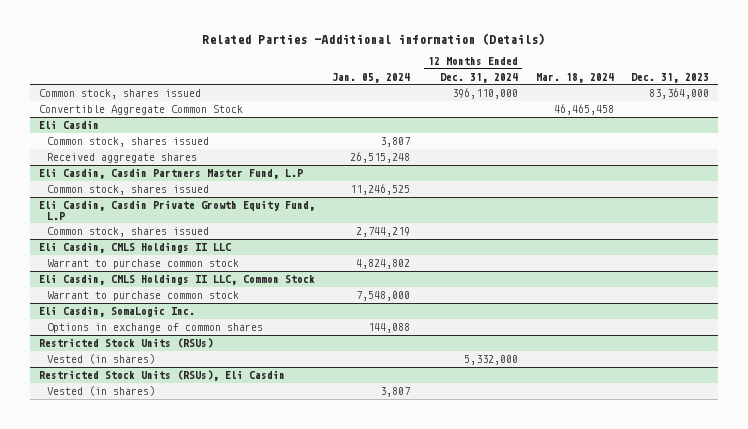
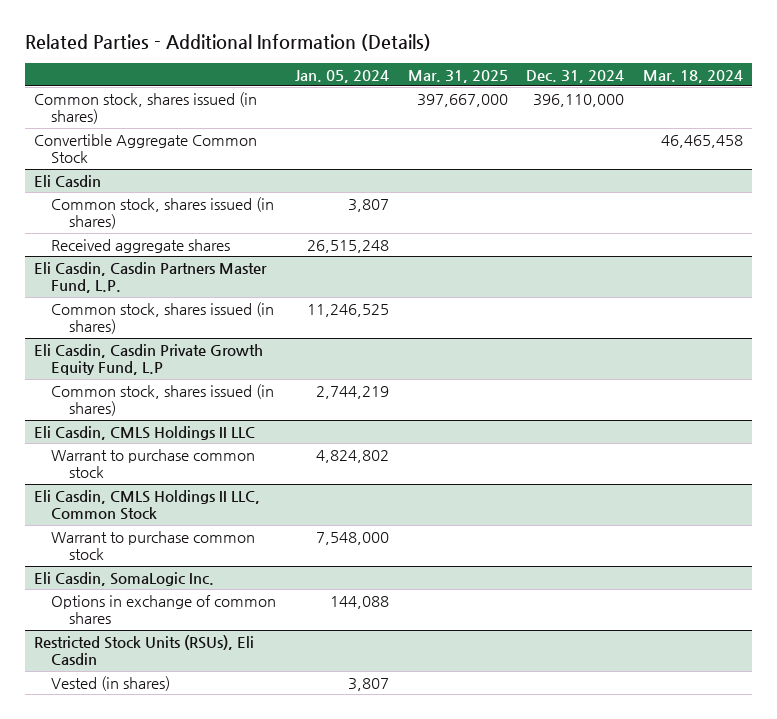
- Related Parties -Additional information (Details)
+ Related Parties - Additional Information (Details)
- | Jan. 05, 2024 | 12 Months Ended Dec. 31, 2024 | Mar. 18, 2024 | Dec. 31, 2023
+ | Jan. 05, 2024 | Mar. 31, 2025 | Dec. 31, 2024 | Mar. 18, 2024
- Common stock, shares issued | | 396,110,000 | | 83,364,000
+ Common stock, shares issued (in shares) | | 397,667,000 | 396,110,000 |
@ Eli Casdin
- Common stock, shares issued | 3,807 | | |
+ Common stock, shares issued (in shares) | 3,807 | | |
- Eli Casdin, Casdin Partners Master Fund, L.P
- Common stock, shares issued | 11,246,525 | | |
+ Eli Casdin, Casdin Partners Master Fund, L.P.
+ Common stock, shares issued (in shares) | 11,246,525 | | |
@ Eli Casdin, Casdin Private Growth Equity Fund, L.P
- Common stock, shares issued | 2,744,219 | | |
+ Common stock, shares issued (in shares) | 2,744,219 | | |
- Restricted Stock Units (RSUs)
- Vested (in shares) | | 5,332,000 | |

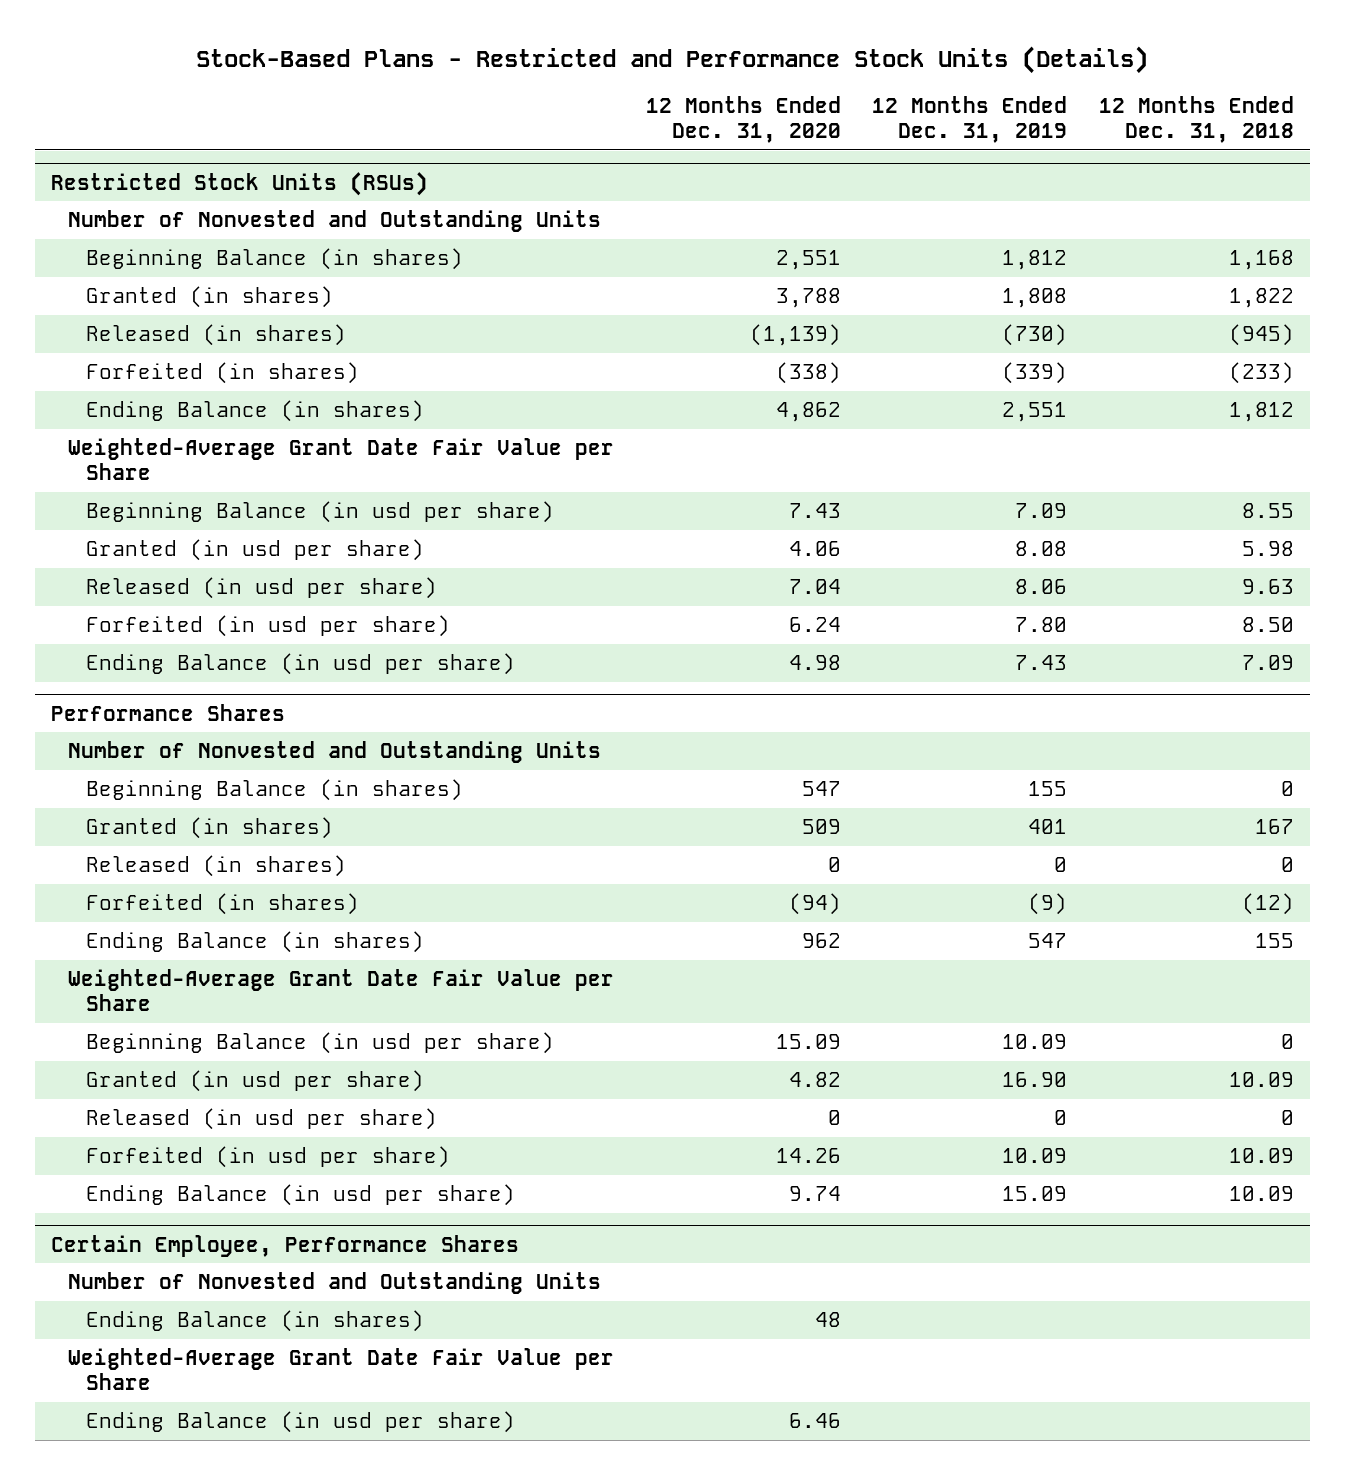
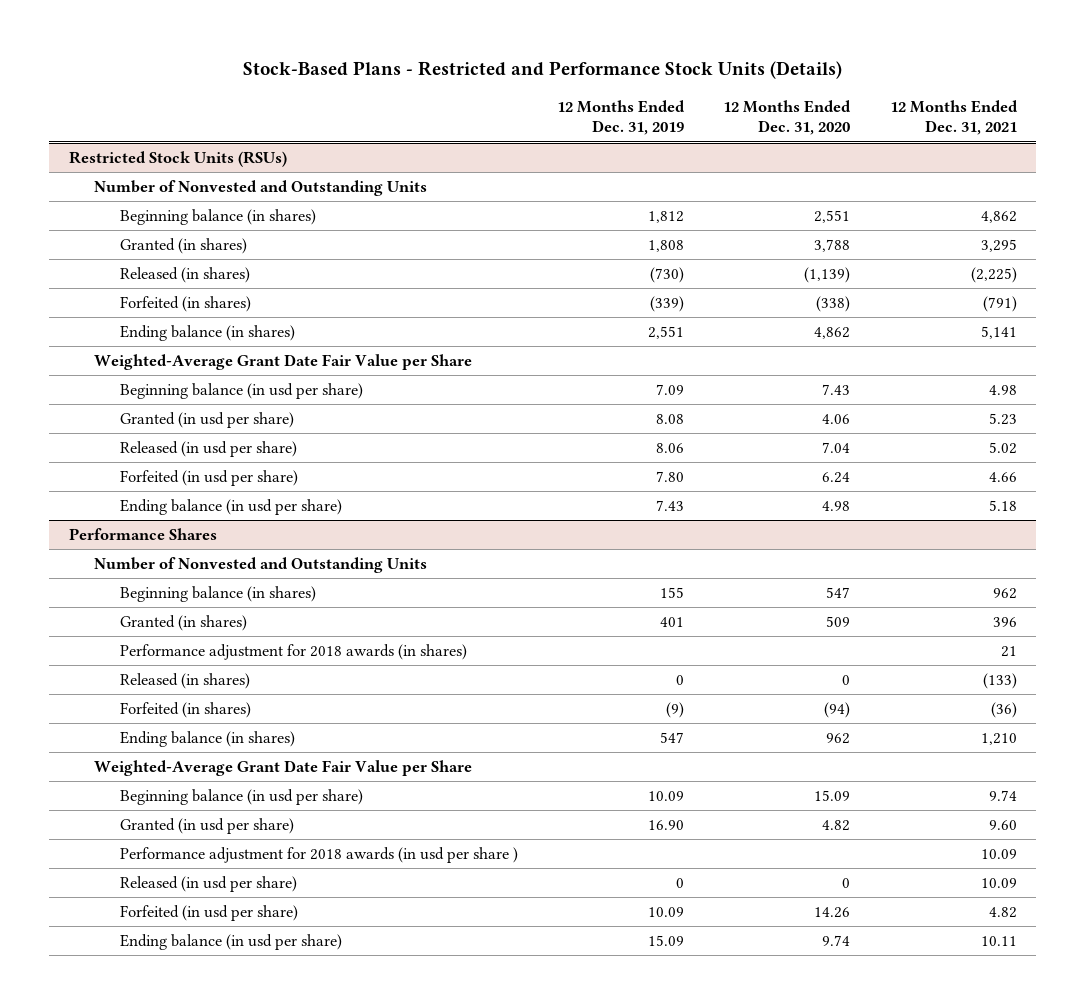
- | 12 Months Ended Dec. 31, 2020 | 12 Months Ended Dec. 31, 2019 | 12 Months Ended Dec. 31, 2018
+ | 12 Months Ended Dec. 31, 2019 | 12 Months Ended Dec. 31, 2020 | 12 Months Ended Dec. 31, 2021
@ Restricted Stock Units (RSUs)
- Beginning Balance (in shares) | 2,551 | 1,812 | 1,168
+ Beginning balance (in shares) | 1,812 | 2,551 | 4,862
- Ending Balance (in shares) | 4,862 | 2,551 | 1,812
+ Ending balance (in shares) | 2,551 | 4,862 | 5,141
- Beginning Balance (in usd per share) | 7.43 | 7.09 | 8.55
+ Beginning balance (in usd per share) | 7.09 | 7.43 | 4.98
- Ending Balance (in usd per share) | 4.98 | 7.43 | 7.09
+ Ending balance (in usd per share) | 7.43 | 4.98 | 5.18
@ Performance Shares
- Beginning Balance (in shares) | 547 | 155 | 0
+ Beginning balance (in shares) | 155 | 547 | 962
+ Performance adjustment for 2018 awards (in shares) | | | 21
- Ending Balance (in shares) | 962 | 547 | 155
+ Ending balance (in shares) | 547 | 962 | 1,210
- Beginning Balance (in usd per share) | 15.09 | 10.09 | 0
+ Beginning balance (in usd per share) | 10.09 | 15.09 | 9.74
+ Performance adjustment for 2018 awards (in usd per share ) | | | 10.09
- Ending Balance (in usd per share) | 9.74 | 15.09 | 10.09
- Certain Employee, Performance Shares
- Number of Nonvested and Outstanding Units
- Ending Balance (in shares) | 48 | |
- Weighted-Average Grant Date Fair Value per Share
- Ending Balance (in usd per share) | 6.46 | |
@ Performance Shares
+ Ending balance (in usd per share) | 15.09 | 9.74 | 10.11

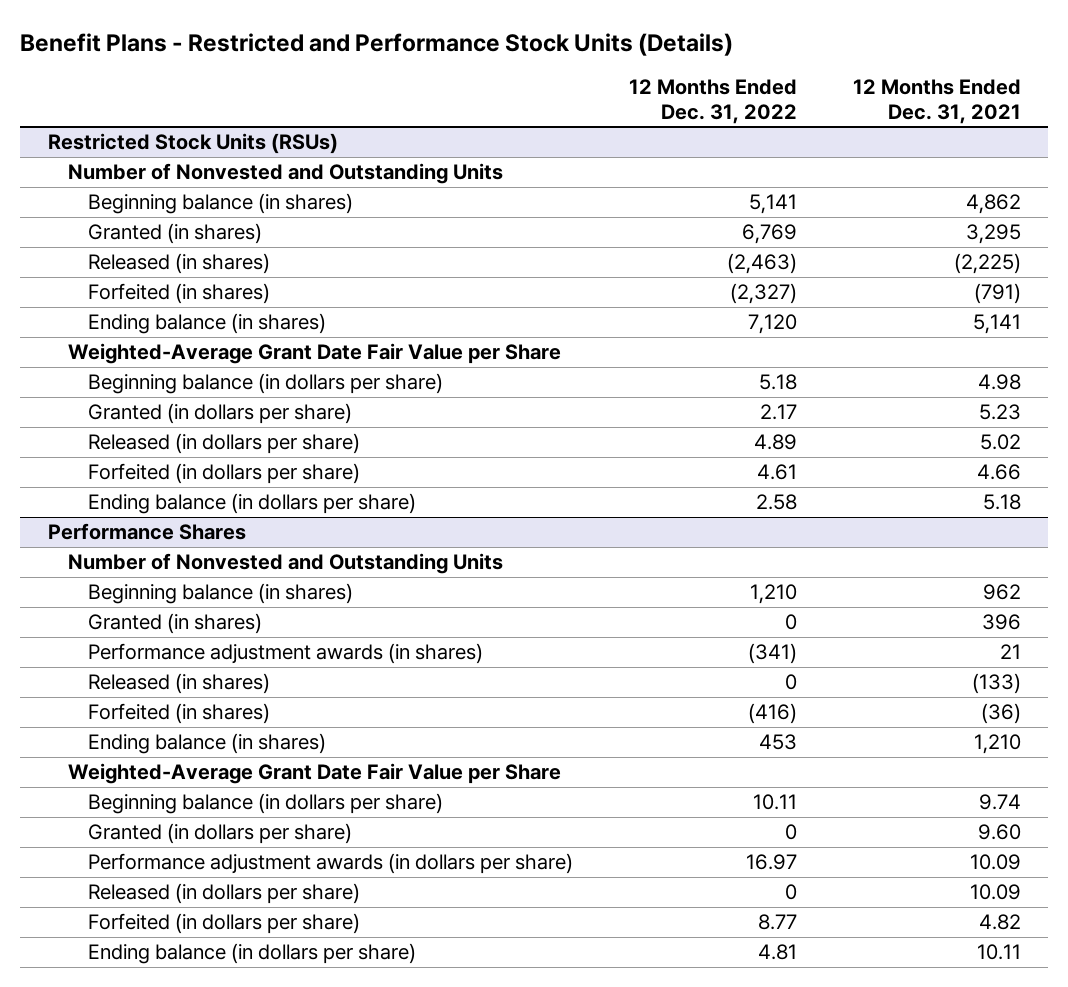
- Stock-Based Plans - Restricted and Performance Stock Units (Details)
+ Benefit Plans - Restricted and Performance Stock Units (Details)
- | 12 Months Ended Dec. 31, 2019 | 12 Months Ended Dec. 31, 2020 | 12 Months Ended Dec. 31, 2021
+ | 12 Months Ended Dec. 31, 2022 | 12 Months Ended Dec. 31, 2021
@ Restricted Stock Units (RSUs)
- Beginning balance (in usd per share) | 7.09 | 7.43 | 4.98
- Granted (in usd per share) | 8.08 | 4.06 | 5.23
- Released (in usd per share) | 8.06 | 7.04 | 5.02
- Forfeited (in usd per share) | 7.80 | 6.24 | 4.66
- Ending balance (in usd per share) | 7.43 | 4.98 | 5.18
+ Beginning balance (in dollars per share) | 5.18 | 4.98
+ Granted (in dollars per share) | 2.17 | 5.23
+ Released (in dollars per share) | 4.89 | 5.02
+ Forfeited (in dollars per share) | 4.61 | 4.66
+ Ending balance (in dollars per share) | 2.58 | 5.18
@ Performance Shares
- Performance adjustment for 2018 awards (in shares) | | | 21
+ Performance adjustment awards (in shares) | (341) | 21
- Beginning balance (in usd per share) | 10.09 | 15.09 | 9.74
- Granted (in usd per share) | 16.90 | 4.82 | 9.60
- Performance adjustment for 2018 awards (in usd per share ) | | | 10.09
- Released (in usd per share) | 0 | 0 | 10.09
- Forfeited (in usd per share) | 10.09 | 14.26 | 4.82
- Ending balance (in usd per share) | 15.09 | 9.74 | 10.11
+ Beginning balance (in dollars per share) | 10.11 | 9.74
+ Granted (in dollars per share) | 0 | 9.60
+ Performance adjustment awards (in dollars per share) | 16.97 | 10.09
+ Released (in dollars per share) | 0 | 10.09
+ Forfeited (in dollars per share) | 8.77 | 4.82
+ Ending balance (in dollars per share) | 4.81 | 10.11

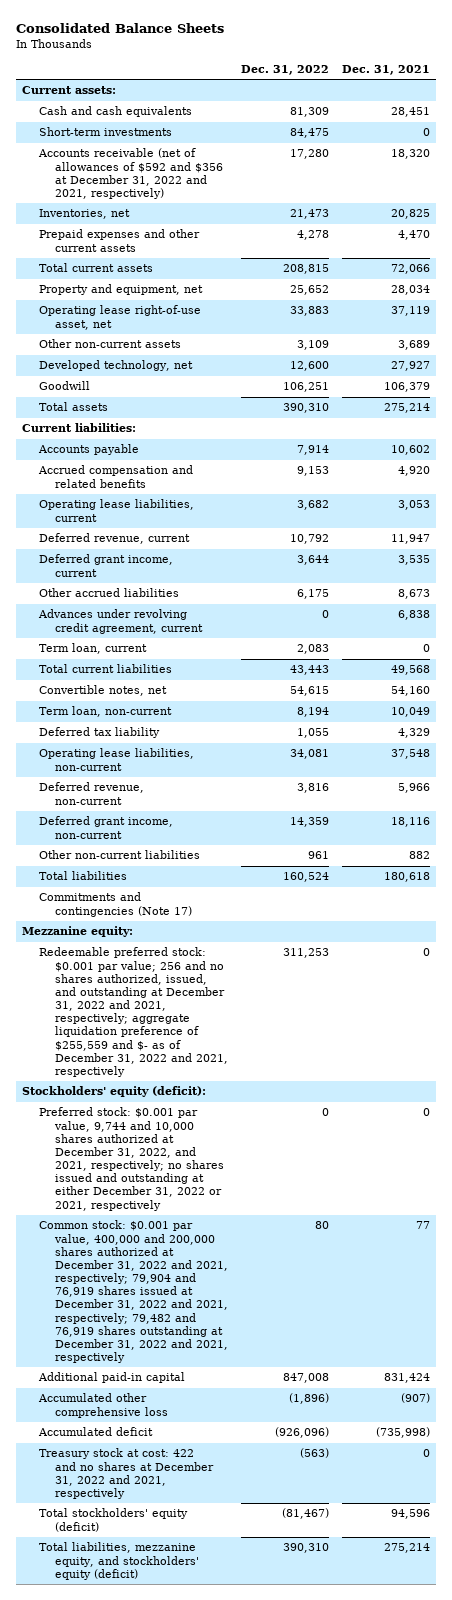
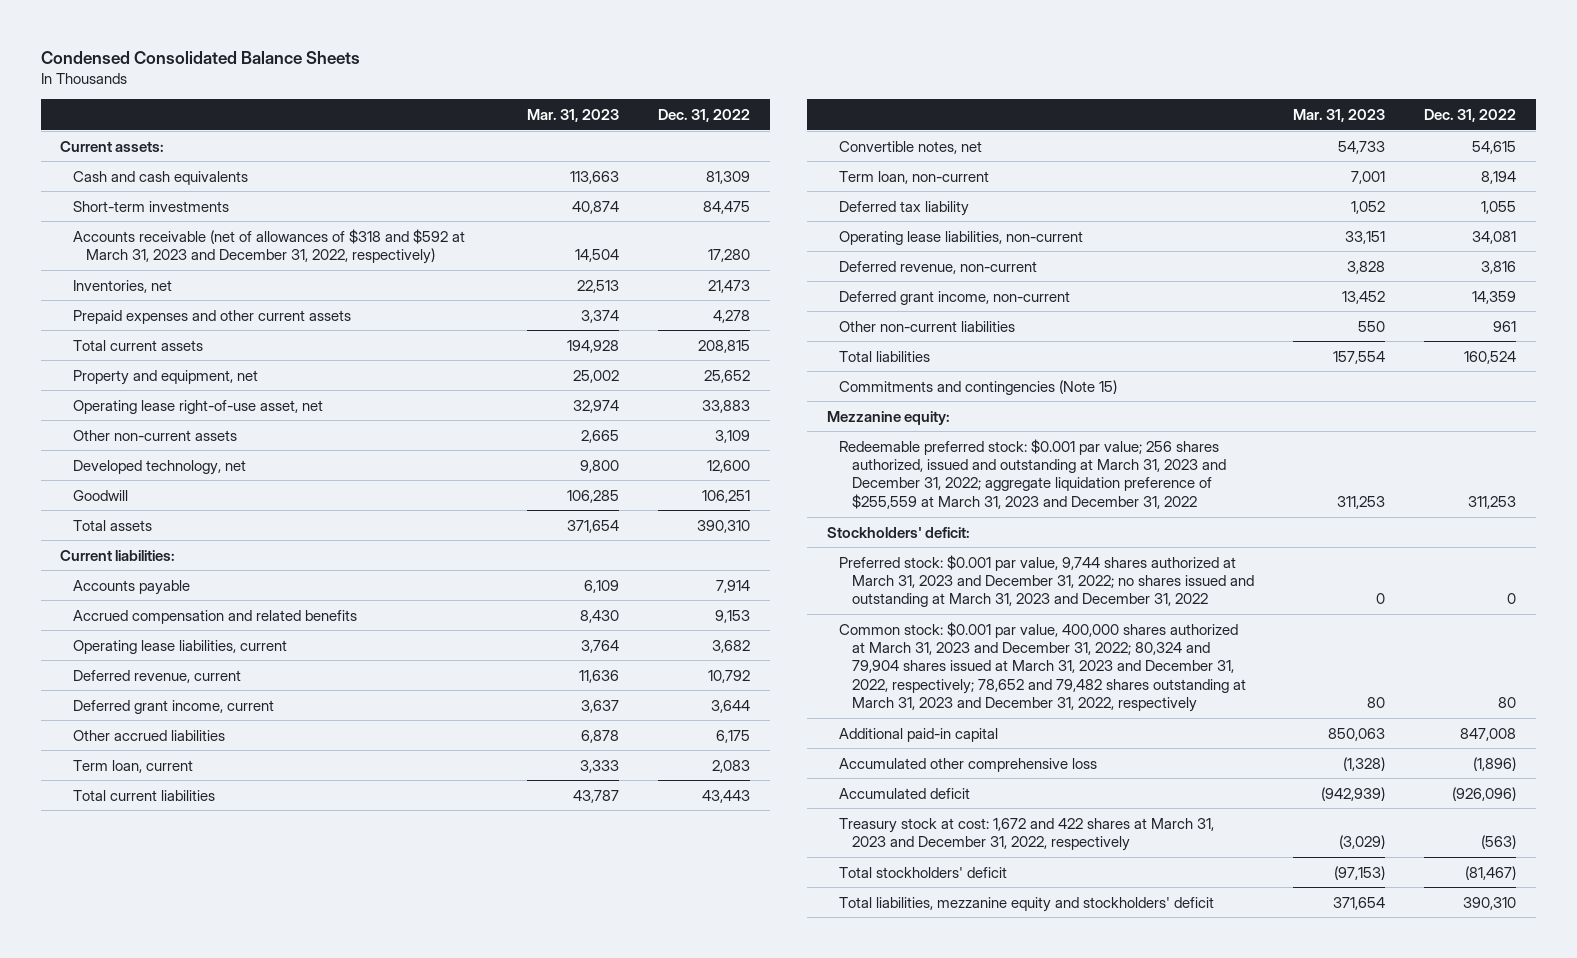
- Consolidated Balance Sheets
+ Condensed Consolidated Balance Sheets
- | Dec. 31, 2022 | Dec. 31, 2021
+ | Mar. 31, 2023 | Dec. 31, 2022
- Accounts receivable (net of allowances of $592 and $356 at December 31, 2022 and 2021, respectively) | 17,280 | 18,320
+ Accounts receivable (net of allowances of $318 and $592 at March 31, 2023 and December 31, 2022, respectively) | 14,504 | 17,280
- Advances under revolving credit agreement, current | 0 | 6,838
- Commitments and contingencies (Note 17)
+ Commitments and contingencies (Note 15)
- Redeemable preferred stock: $0.001 par value; 256 and no shares authorized, issued, and outstanding at December 31, 2022 and 2021, respectively; aggregate liquidation preference of $255,559 and $- as of December 31, 2022 and 2021, respectively | 311,253 | 0
- Stockholders' equity (deficit):
- Preferred stock: $0.001 par value, 9,744 and 10,000 shares authorized at December 31, 2022, and 2021, respectively; no shares issued and outstanding at either December 31, 2022 or 2021, respectively | 0 | 0
- Common stock: $0.001 par value, 400,000 and 200,000 shares authorized at December 31, 2022 and 2021, respectively; 79,904 and 76,919 shares issued at December 31, 2022 and 2021, respectively; 79,482 and 76,919 shares outstanding at December 31, 2022 and 2021, respectively | 80 | 77
+ Redeemable preferred stock: $0.001 par value; 256 shares authorized, issued and outstanding at March 31, 2023 and December 31, 2022; aggregate liquidation preference of $255,559 at March 31, 2023 and December 31, 2022 | 311,253 | 311,253
+ Stockholders' deficit:
+ Preferred stock: $0.001 par value, 9,744 shares authorized at March 31, 2023 and December 31, 2022; no shares issued and outstanding at March 31, 2023 and December 31, 2022 | 0 | 0
+ Common stock: $0.001 par value, 400,000 shares authorized at March 31, 2023 and December 31, 2022; 80,324 and 79,904 shares issued at March 31, 2023 and December 31, 2022, respectively; 78,652 and 79,482 shares outstanding at March 31, 2023 and December 31, 2022, respectively | 80 | 80
- Treasury stock at cost: 422 and no shares at December 31, 2022 and 2021, respectively | (563) | 0
- Total stockholders' equity (deficit) | (81,467) | 94,596
- Total liabilities, mezzanine equity, and stockholders' equity (deficit) | 390,310 | 275,214
+ Treasury stock at cost: 1,672 and 422 shares at March 31, 2023 and December 31, 2022, respectively | (3,029) | (563)
+ Total stockholders' deficit | (97,153) | (81,467)
+ Total liabilities, mezzanine equity and stockholders' deficit | 371,654 | 390,310

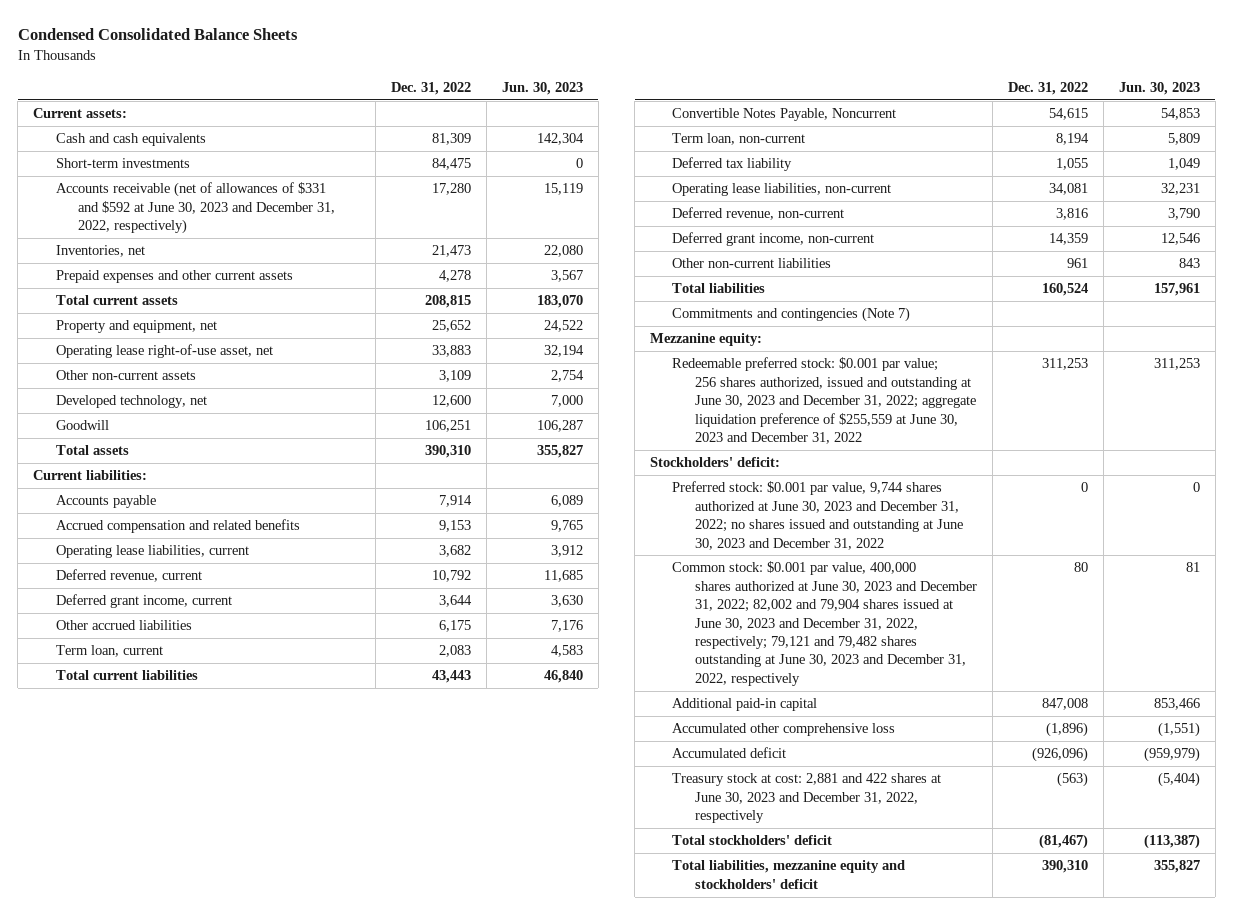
- | Mar. 31, 2023 | Dec. 31, 2022
+ | Dec. 31, 2022 | Jun. 30, 2023
- Accounts receivable (net of allowances of $318 and $592 at March 31, 2023 and December 31, 2022, respectively) | 14,504 | 17,280
+ Accounts receivable (net of allowances of $331 and $592 at June 30, 2023 and December 31, 2022, respectively) | 17,280 | 15,119
- Convertible notes, net | 54,733 | 54,615
+ Convertible Notes Payable, Noncurrent | 54,615 | 54,853
- Commitments and contingencies (Note 15)
+ Commitments and contingencies (Note 7)
- Redeemable preferred stock: $0.001 par value; 256 shares authorized, issued and outstanding at March 31, 2023 and December 31, 2022; aggregate liquidation preference of $255,559 at March 31, 2023 and December 31, 2022 | 311,253 | 311,253
+ Redeemable preferred stock: $0.001 par value; 256 shares authorized, issued and outstanding at June 30, 2023 and December 31, 2022; aggregate liquidation preference of $255,559 at June 30, 2023 and December 31, 2022 | 311,253 | 311,253
- Preferred stock: $0.001 par value, 9,744 shares authorized at March 31, 2023 and December 31, 2022; no shares issued and outstanding at March 31, 2023 and December 31, 2022 | 0 | 0
- Common stock: $0.001 par value, 400,000 shares authorized at March 31, 2023 and December 31, 2022; 80,324 and 79,904 shares issued at March 31, 2023 and December 31, 2022, respectively; 78,652 and 79,482 shares outstanding at March 31, 2023 and December 31, 2022, respectively | 80 | 80
+ Preferred stock: $0.001 par value, 9,744 shares authorized at June 30, 2023 and December 31, 2022; no shares issued and outstanding at June 30, 2023 and December 31, 2022 | 0 | 0
+ Common stock: $0.001 par value, 400,000 shares authorized at June 30, 2023 and December 31, 2022; 82,002 and 79,904 shares issued at June 30, 2023 and December 31, 2022, respectively; 79,121 and 79,482 shares outstanding at June 30, 2023 and December 31, 2022, respectively | 80 | 81
- Treasury stock at cost: 1,672 and 422 shares at March 31, 2023 and December 31, 2022, respectively | (3,029) | (563)
+ Treasury stock at cost: 2,881 and 422 shares at June 30, 2023 and December 31, 2022, respectively | (563) | (5,404)

